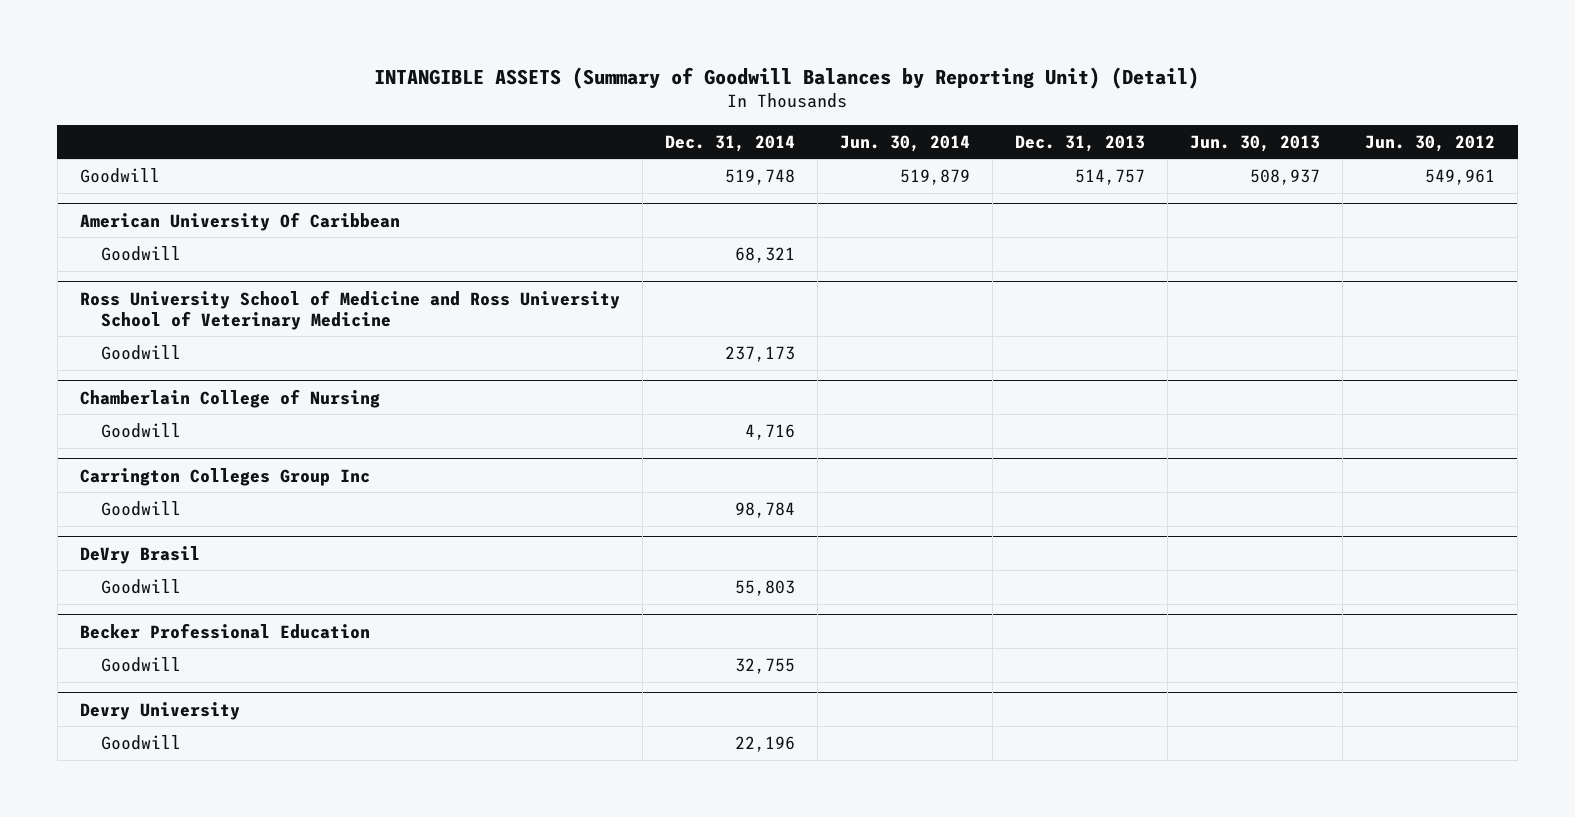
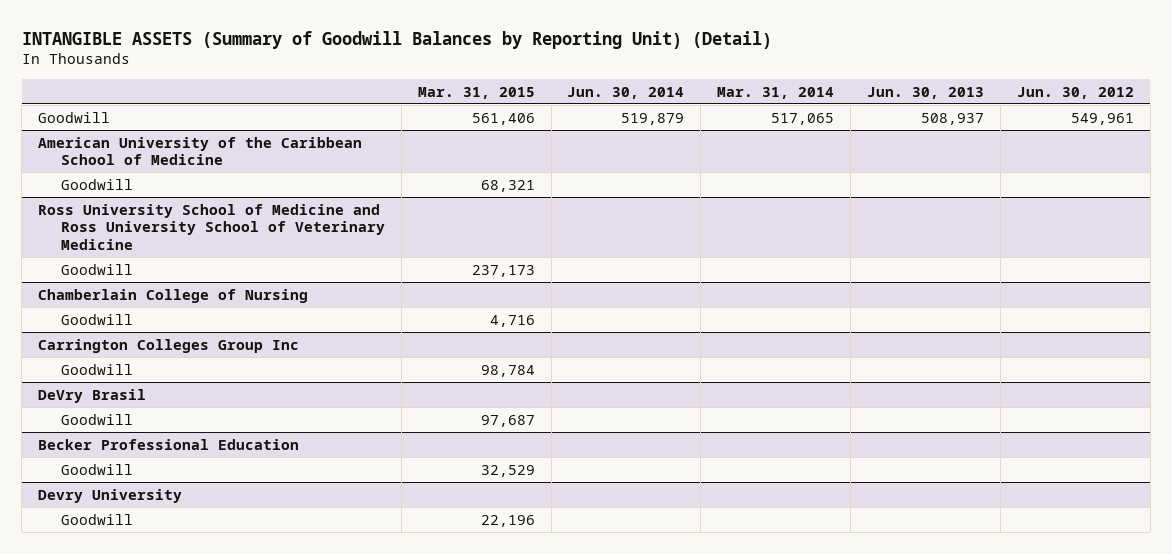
- | Dec. 31, 2014 | Jun. 30, 2014 | Dec. 31, 2013 | Jun. 30, 2013 | Jun. 30, 2012
+ | Mar. 31, 2015 | Jun. 30, 2014 | Mar. 31, 2014 | Jun. 30, 2013 | Jun. 30, 2012
- American University Of Caribbean
+ American University of the Caribbean School of Medicine

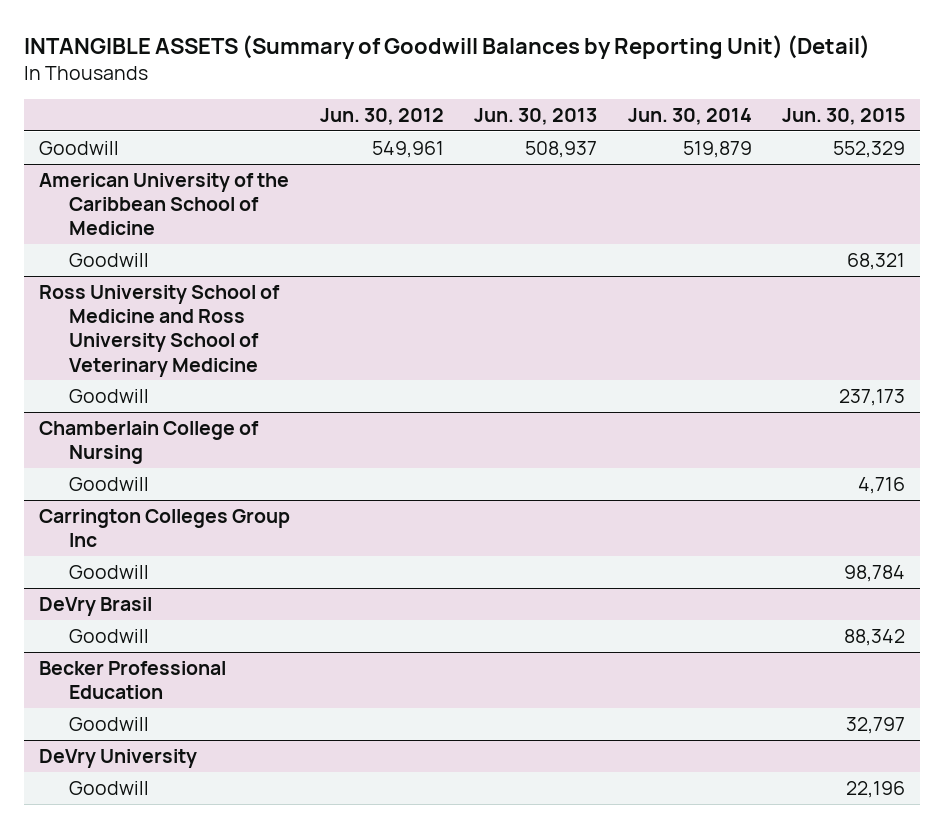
- | Mar. 31, 2015 | Jun. 30, 2014 | Mar. 31, 2014 | Jun. 30, 2013 | Jun. 30, 2012
+ | Jun. 30, 2012 | Jun. 30, 2013 | Jun. 30, 2014 | Jun. 30, 2015
- Devry University
+ DeVry University

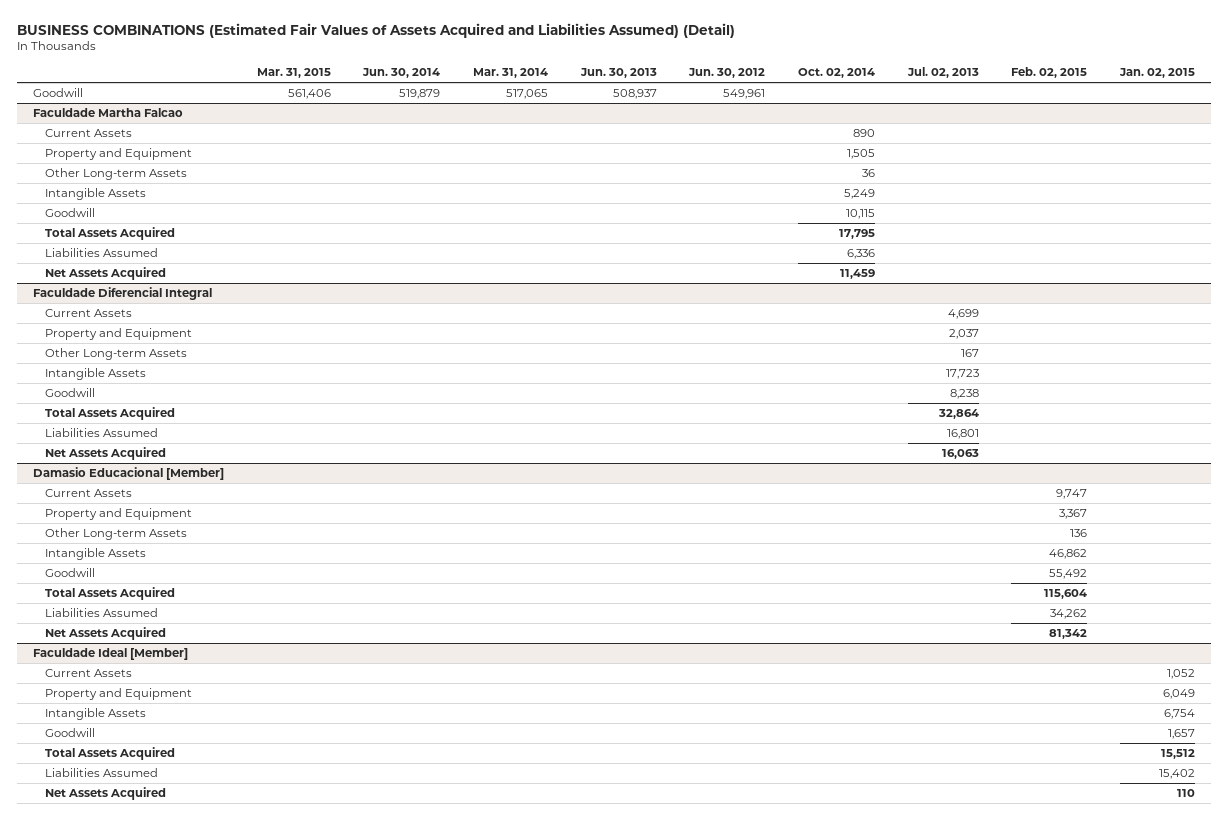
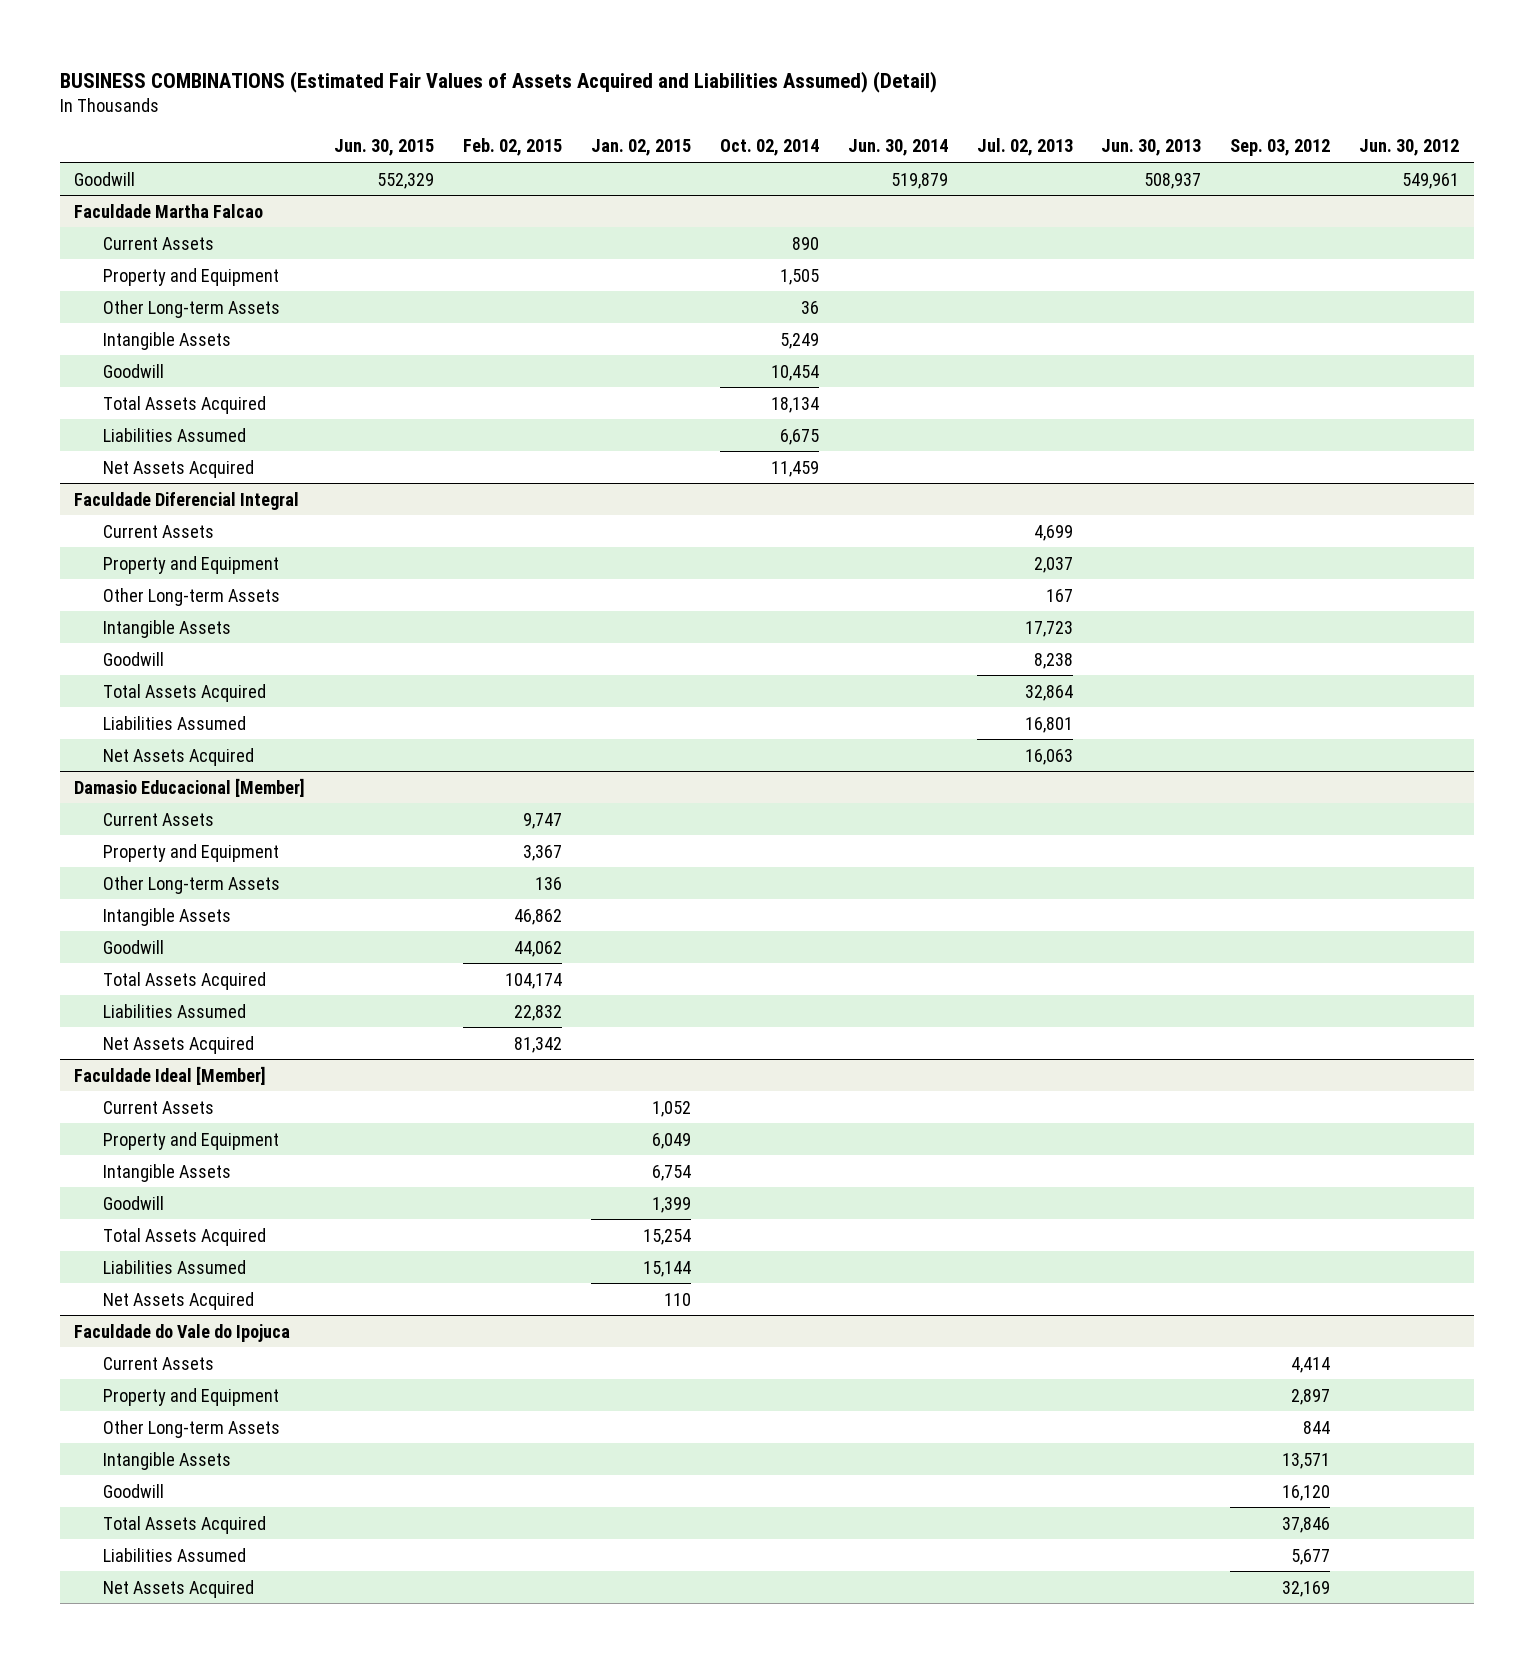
- | Mar. 31, 2015 | Jun. 30, 2014 | Mar. 31, 2014 | Jun. 30, 2013 | Jun. 30, 2012 | Oct. 02, 2014 | Jul. 02, 2013 | Feb. 02, 2015 | Jan. 02, 2015
+ | Jun. 30, 2015 | Feb. 02, 2015 | Jan. 02, 2015 | Oct. 02, 2014 | Jun. 30, 2014 | Jul. 02, 2013 | Jun. 30, 2013 | Sep. 03, 2012 | Jun. 30, 2012
@ Faculdade Martha Falcao
- Goodwill | | | | | | 10,115 | | |
- Total Assets Acquired | | | | | | 17,795 | | |
- Liabilities Assumed | | | | | | 6,336 | | |
+ Goodwill | | | | 10,454 | | | | |
+ Total Assets Acquired | | | | 18,134 | | | | |
+ Liabilities Assumed | | | | 6,675 | | | | |
@ Damasio Educacional [Member]
- Goodwill | | | | | | | | 55,492 |
- Total Assets Acquired | | | | | | | | 115,604 |
- Liabilities Assumed | | | | | | | | 34,262 |
+ Goodwill | | 44,062 | | | | | | |
+ Total Assets Acquired | | 104,174 | | | | | | |
+ Liabilities Assumed | | 22,832 | | | | | | |
@ Faculdade Ideal [Member]
- Goodwill | | | | | | | | | 1,657
- Total Assets Acquired | | | | | | | | | 15,512
- Liabilities Assumed | | | | | | | | | 15,402
+ Goodwill | | | 1,399 | | | | | |
+ Total Assets Acquired | | | 15,254 | | | | | |
+ Liabilities Assumed | | | 15,144 | | | | | |
+ Faculdade do Vale do Ipojuca
+ Current Assets | | | | | | | | 4,414 |
+ Property and Equipment | | | | | | | | 2,897 |
+ Other Long-term Assets | | | | | | | | 844 |
+ Intangible Assets | | | | | | | | 13,571 |
+ Goodwill | | | | | | | | 16,120 |
+ Total Assets Acquired | | | | | | | | 37,846 |
+ Liabilities Assumed | | | | | | | | 5,677 |
+ Net Assets Acquired | | | | | | | | 32,169 |

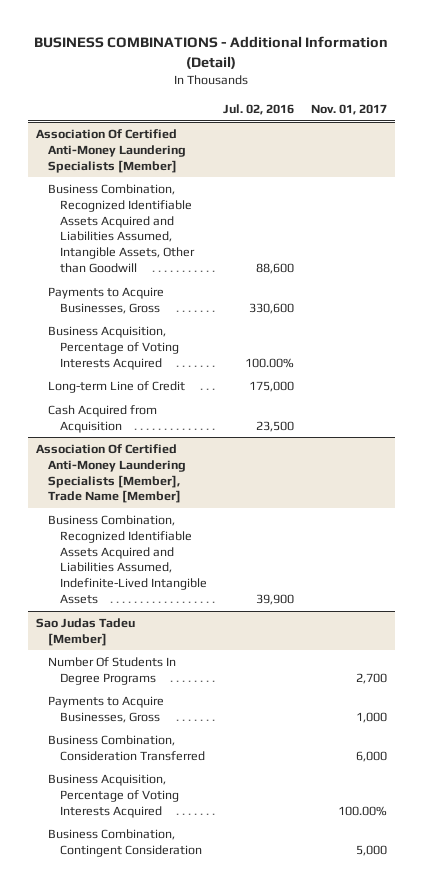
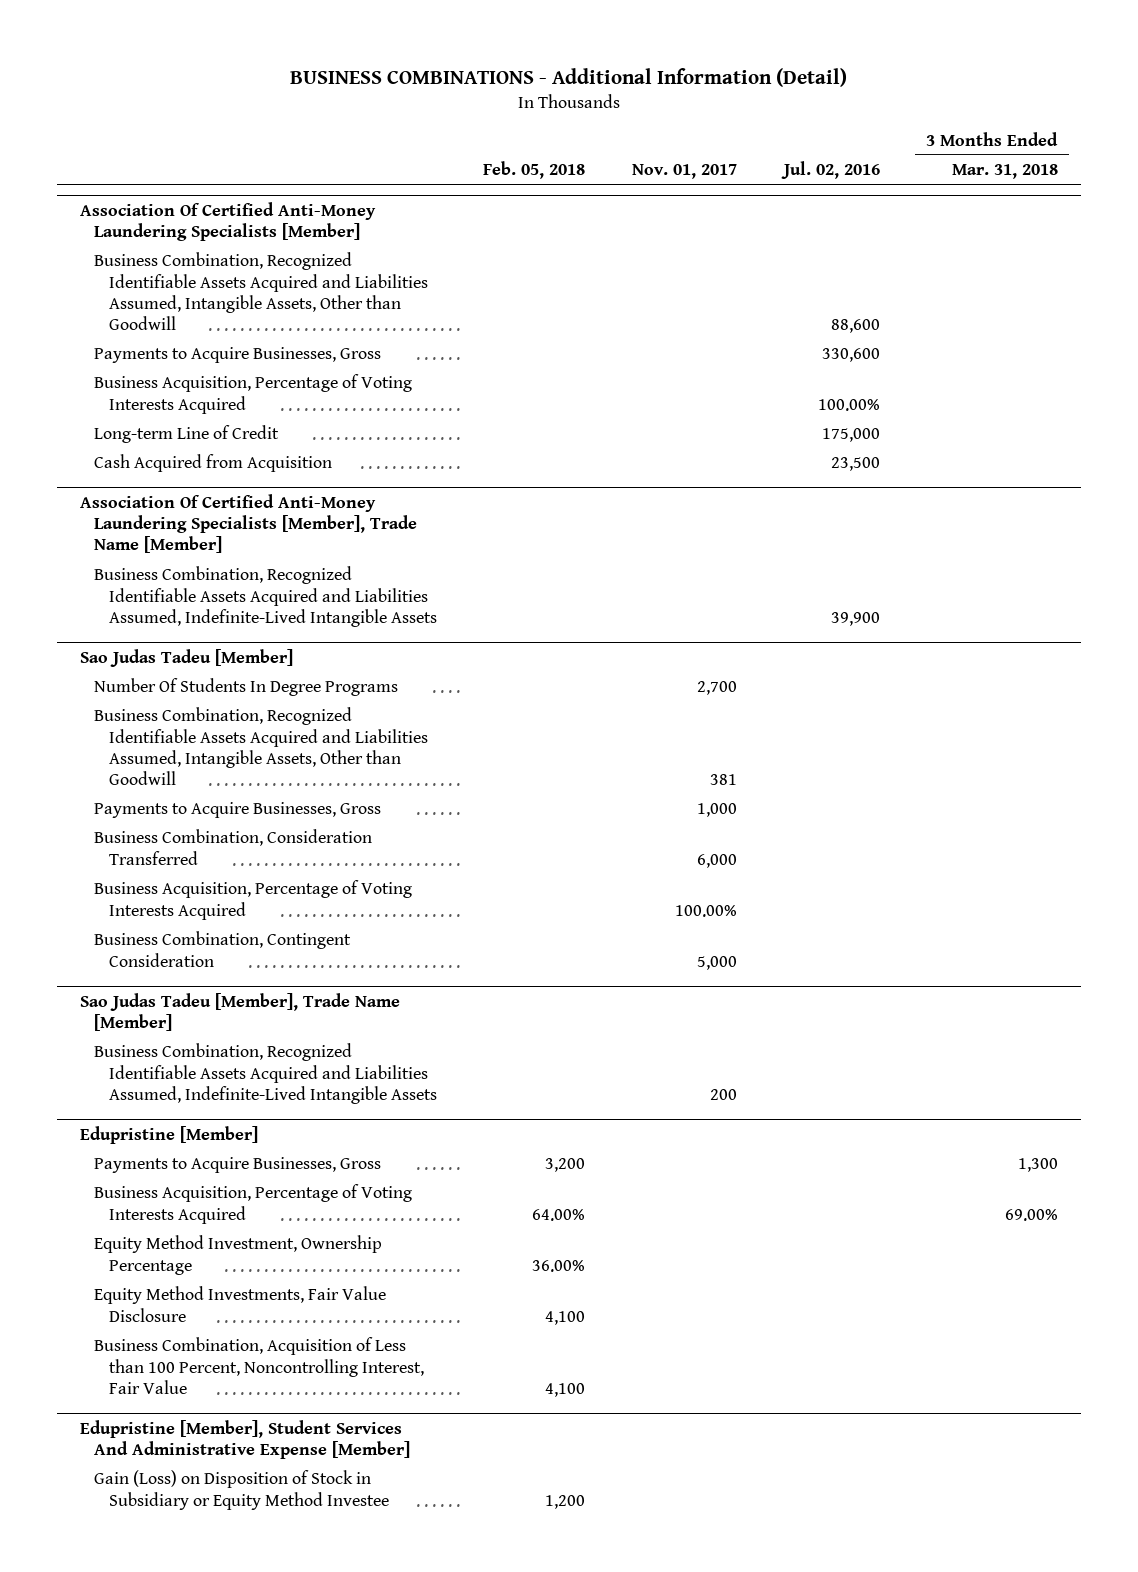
- | Jul. 02, 2016 | Nov. 01, 2017
+ | Feb. 05, 2018 | Nov. 01, 2017 | Jul. 02, 2016 | 3 Months Ended Mar. 31, 2018
@ Sao Judas Tadeu [Member]
+ Business Combination, Recognized Identifiable Assets Acquired and Liabilities Assumed, Intangible Assets, Other than Goodwill | | 381 | |
+ Sao Judas Tadeu [Member], Trade Name [Member]
+ Business Combination, Recognized Identifiable Assets Acquired and Liabilities Assumed, Indefinite-Lived Intangible Assets | | 200 | |
+ Edupristine [Member]
+ Payments to Acquire Businesses, Gross | 3,200 | | | 1,300
+ Business Acquisition, Percentage of Voting Interests Acquired | 64.00% | | | 69.00%
+ Equity Method Investment, Ownership Percentage | 36.00% | | |
+ Equity Method Investments, Fair Value Disclosure | 4,100 | | |
+ Business Combination, Acquisition of Less than 100 Percent, Noncontrolling Interest, Fair Value | 4,100 | | |
+ Edupristine [Member], Student Services And Administrative Expense [Member]
+ Gain (Loss) on Disposition of Stock in Subsidiary or Equity Method Investee | 1,200 | | |

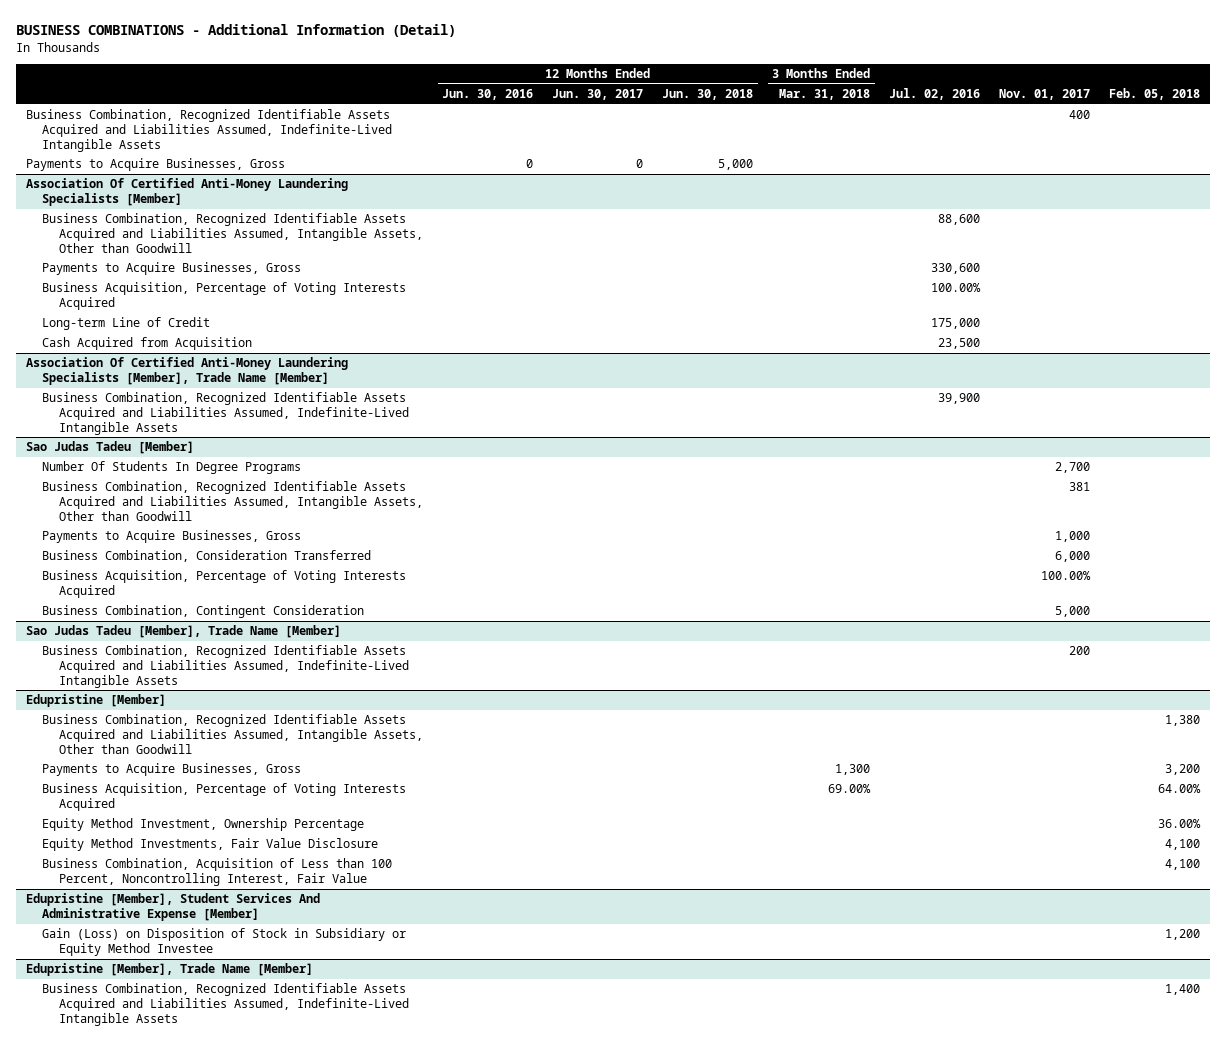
- | Feb. 05, 2018 | Nov. 01, 2017 | Jul. 02, 2016 | 3 Months Ended Mar. 31, 2018
+ | 12 Months Ended Jun. 30, 2016 | 12 Months Ended Jun. 30, 2017 | 12 Months Ended Jun. 30, 2018 | 3 Months Ended Mar. 31, 2018 | Jul. 02, 2016 | Nov. 01, 2017 | Feb. 05, 2018
+ Business Combination, Recognized Identifiable Assets Acquired and Liabilities Assumed, Indefinite-Lived Intangible Assets | | | | | | 400 |
+ Payments to Acquire Businesses, Gross | 0 | 0 | 5,000 | | | |
@ Edupristine [Member]
+ Business Combination, Recognized Identifiable Assets Acquired and Liabilities Assumed, Intangible Assets, Other than Goodwill | | | | | | | 1,380
+ Edupristine [Member], Trade Name [Member]
+ Business Combination, Recognized Identifiable Assets Acquired and Liabilities Assumed, Indefinite-Lived Intangible Assets | | | | | | | 1,400

